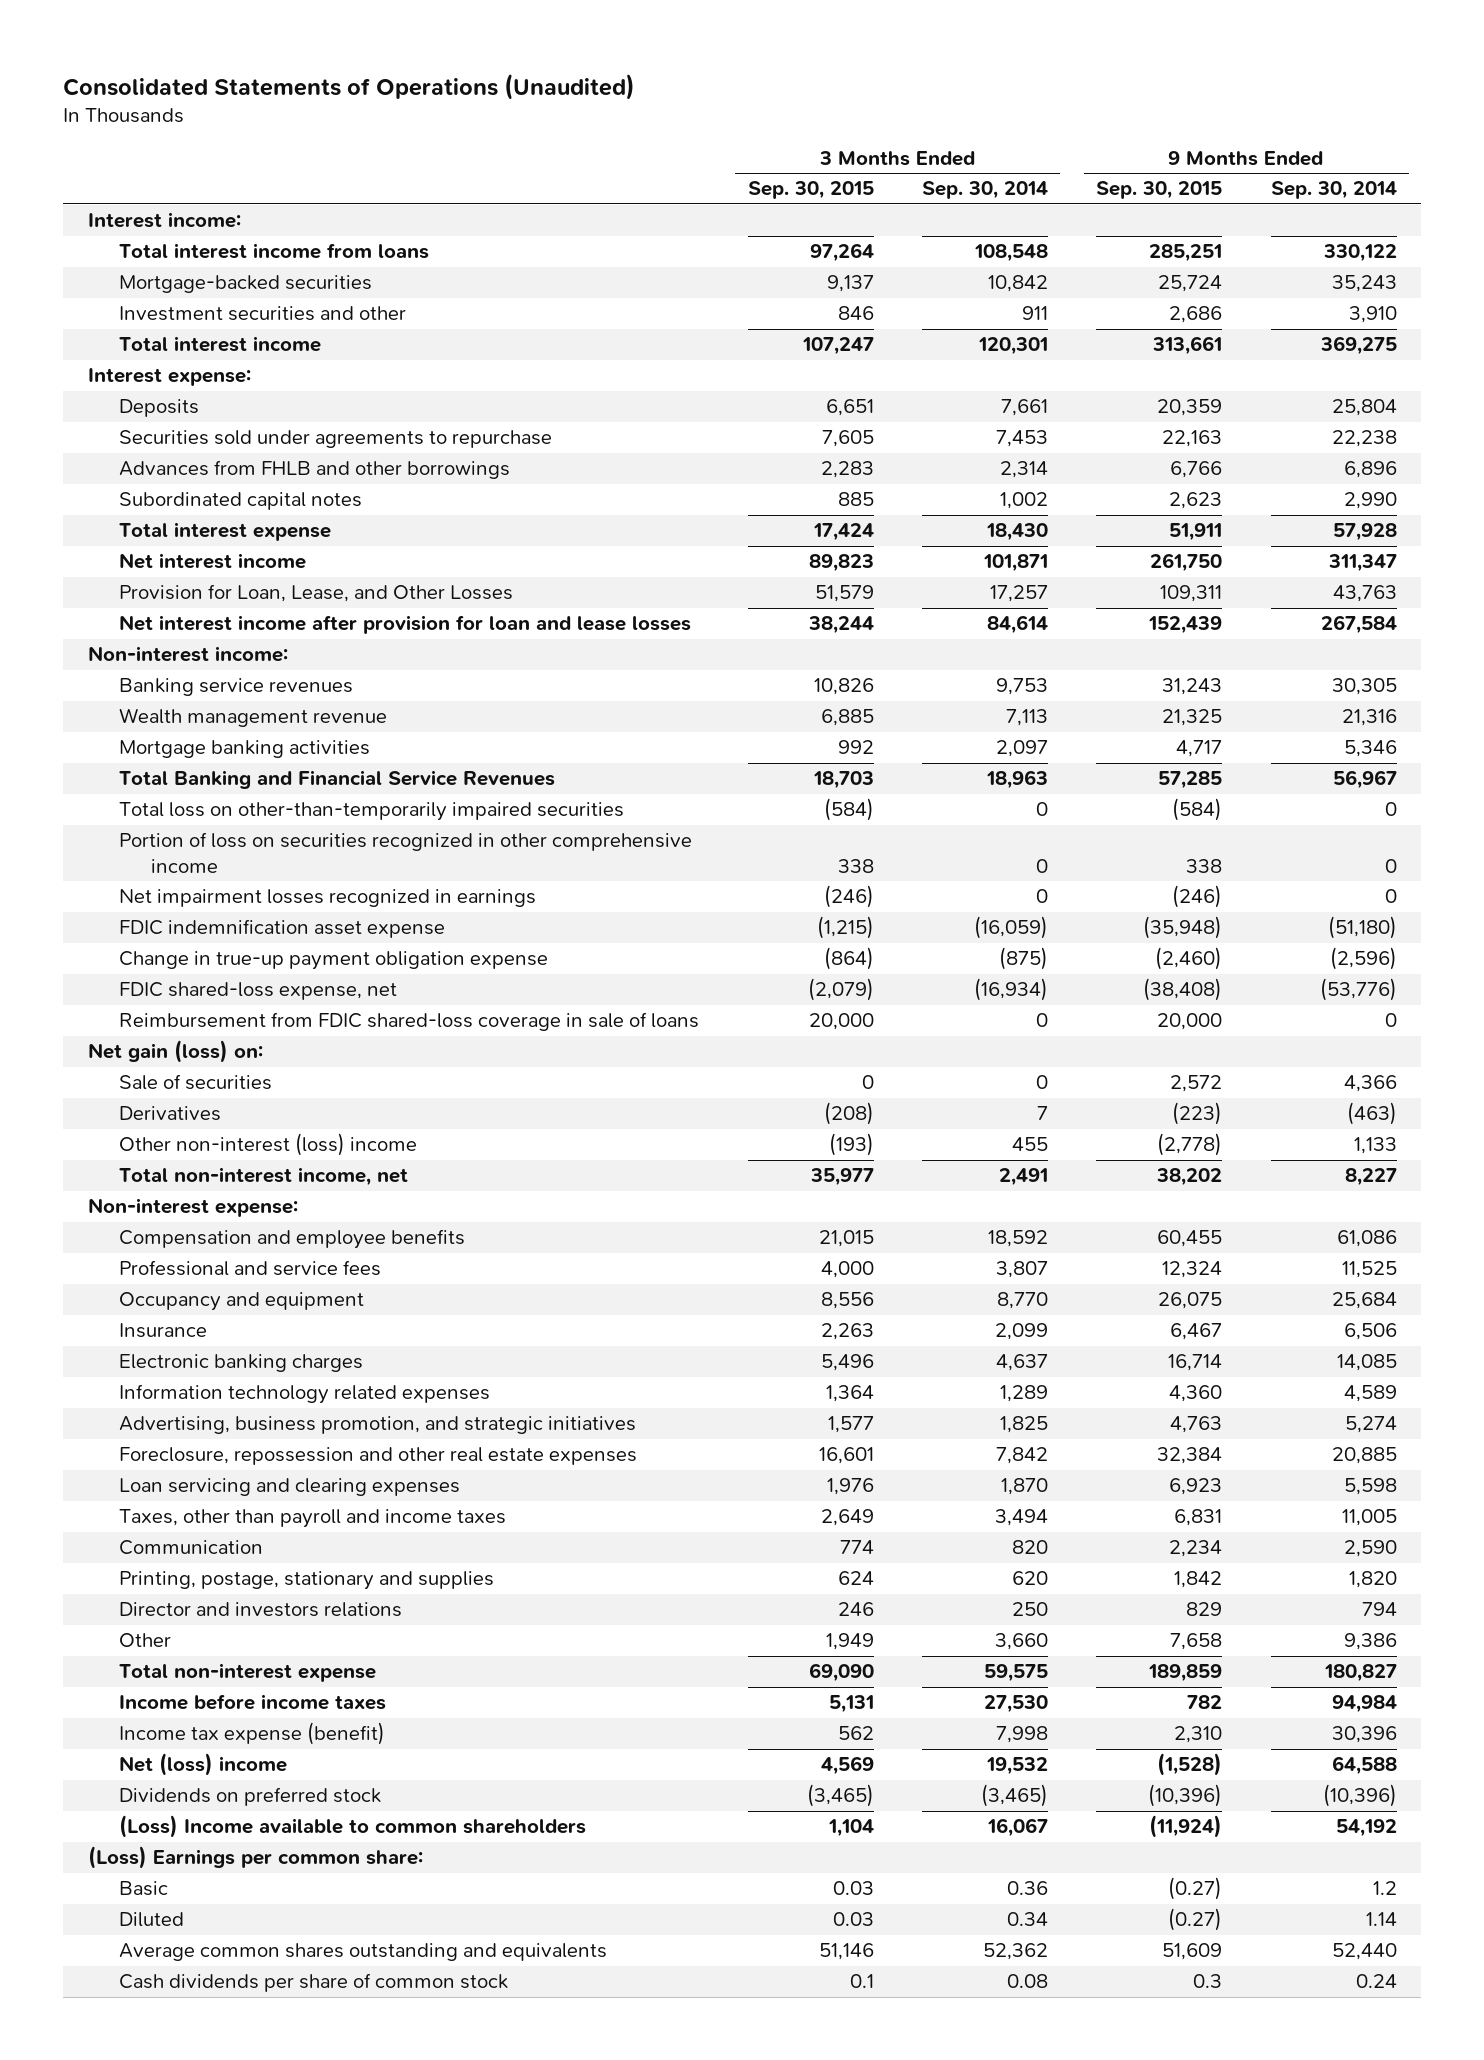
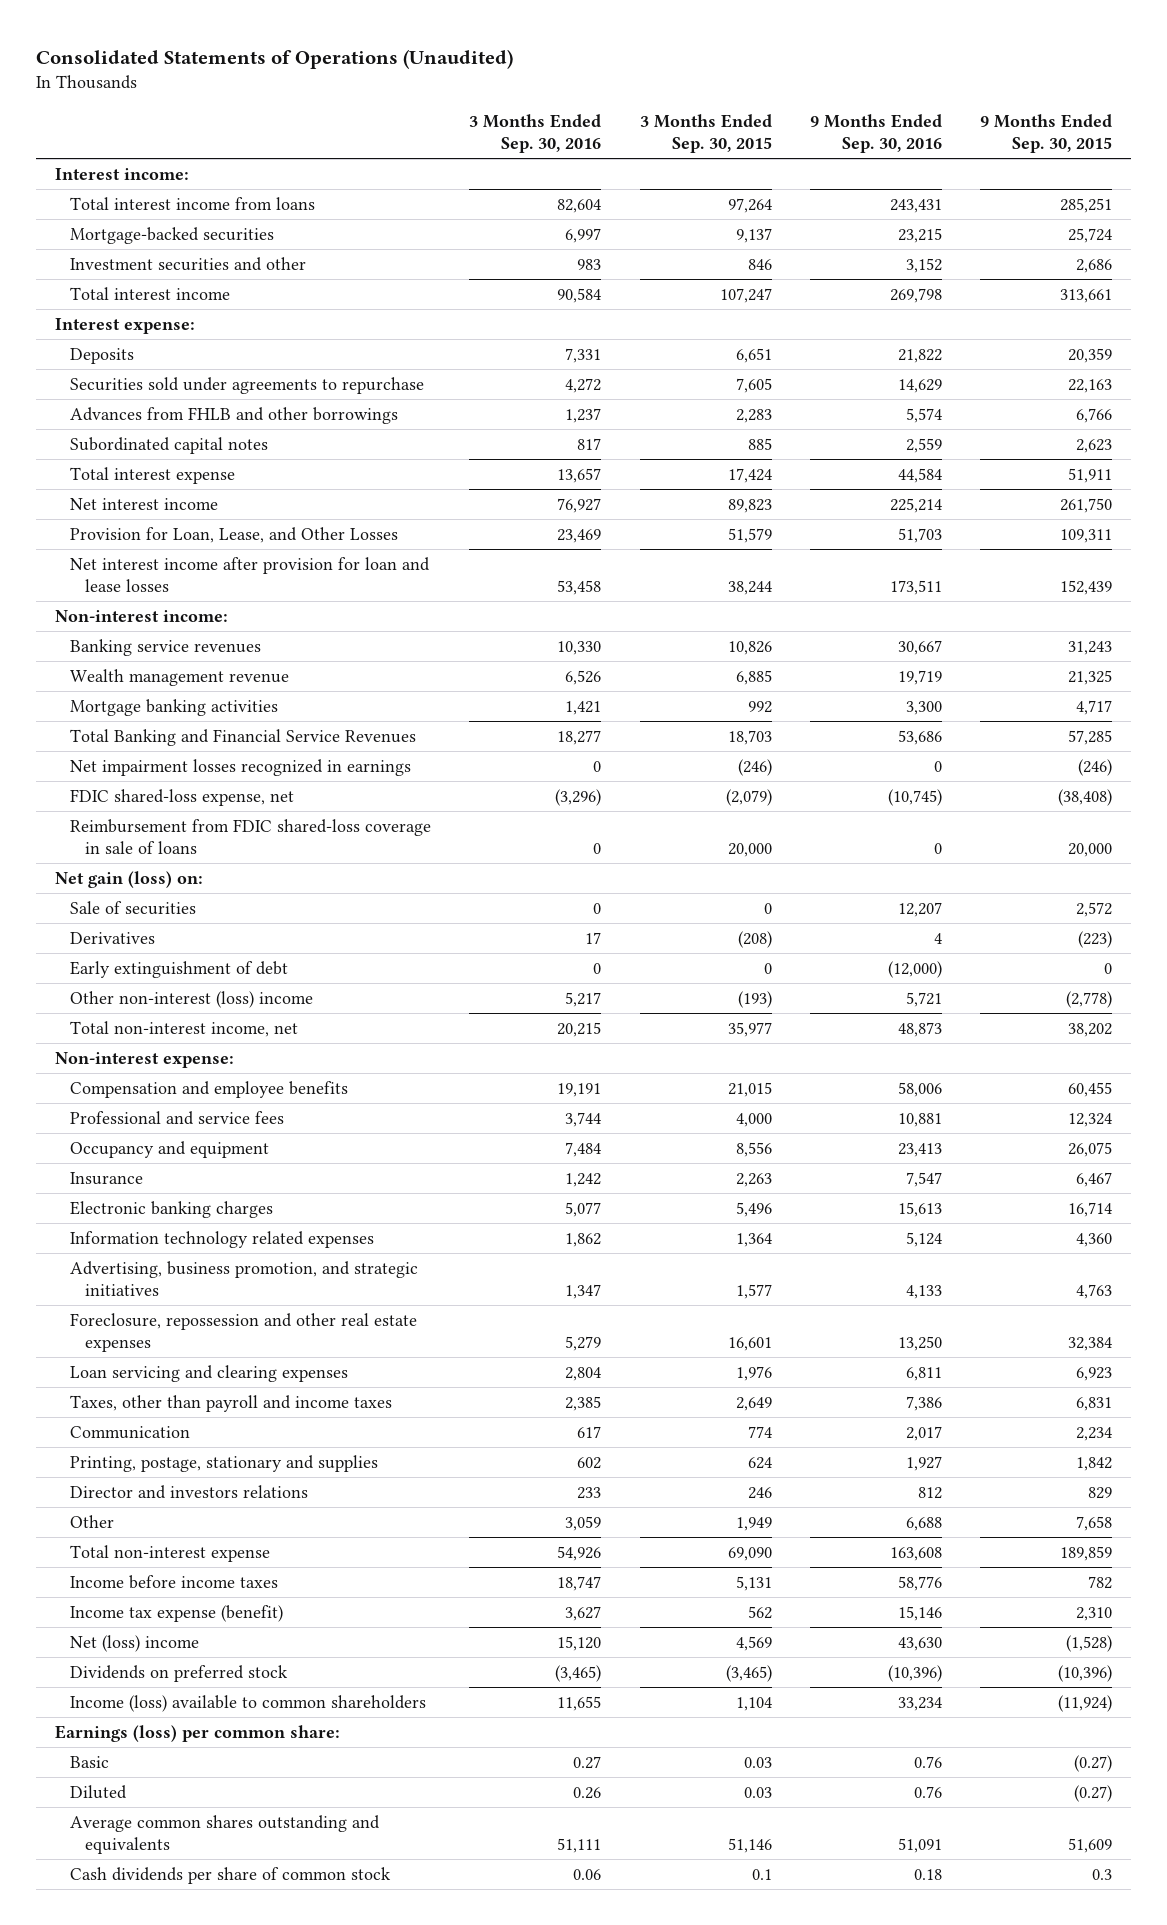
- | 3 Months Ended Sep. 30, 2015 | 3 Months Ended Sep. 30, 2014 | 9 Months Ended Sep. 30, 2015 | 9 Months Ended Sep. 30, 2014
+ | 3 Months Ended Sep. 30, 2016 | 3 Months Ended Sep. 30, 2015 | 9 Months Ended Sep. 30, 2016 | 9 Months Ended Sep. 30, 2015
- Total loss on other-than-temporarily impaired securities | (584) | 0 | (584) | 0
- Portion of loss on securities recognized in other comprehensive income | 338 | 0 | 338 | 0
- FDIC indemnification asset expense | (1,215) | (16,059) | (35,948) | (51,180)
- Change in true-up payment obligation expense | (864) | (875) | (2,460) | (2,596)
+ Early extinguishment of debt | 0 | 0 | (12,000) | 0
- (Loss) Income available to common shareholders | 1,104 | 16,067 | (11,924) | 54,192
- (Loss) Earnings per common share:
+ Income (loss) available to common shareholders | 11,655 | 1,104 | 33,234 | (11,924)
+ Earnings (loss) per common share:

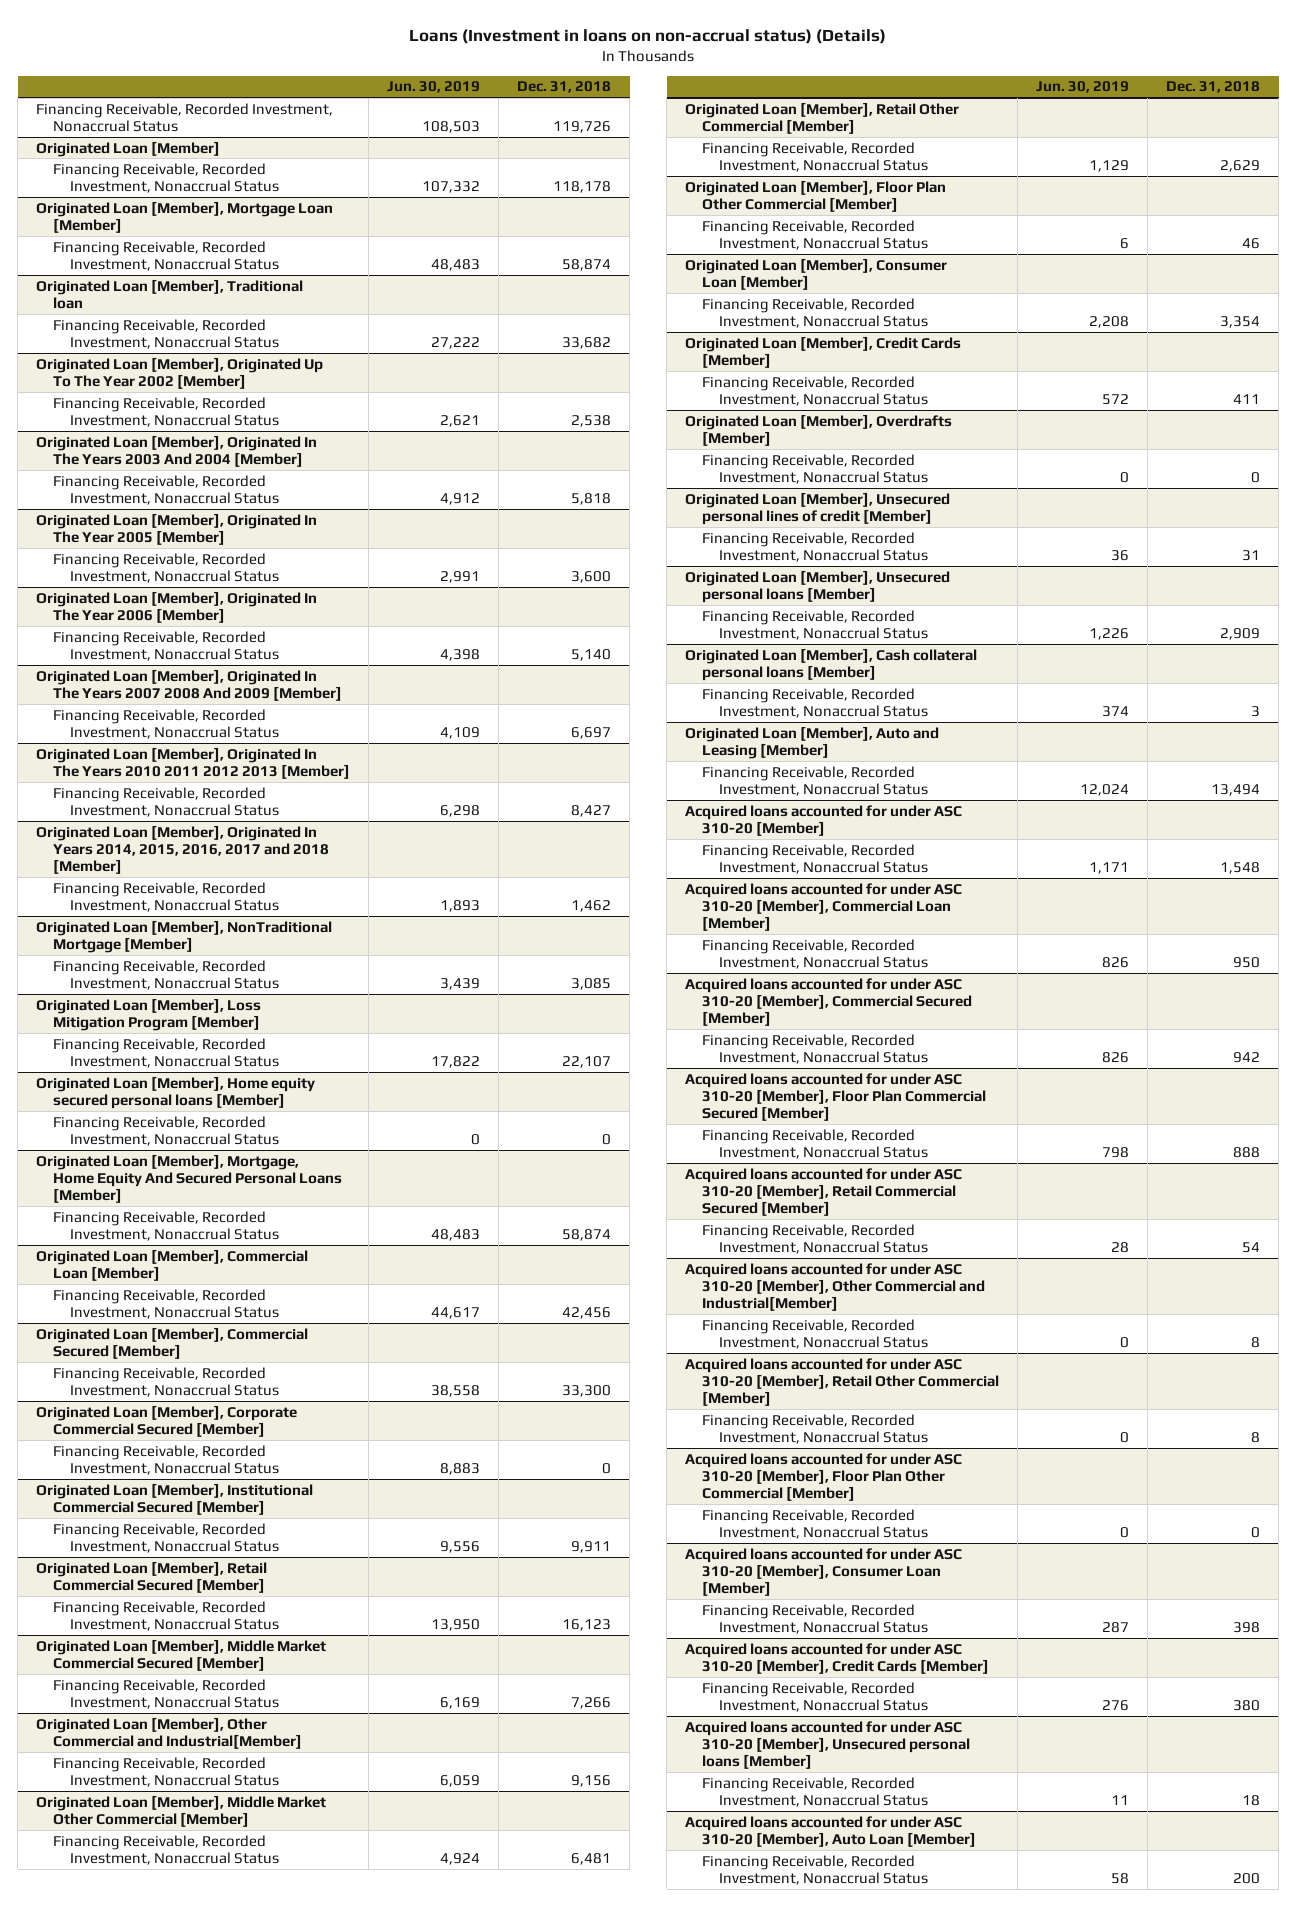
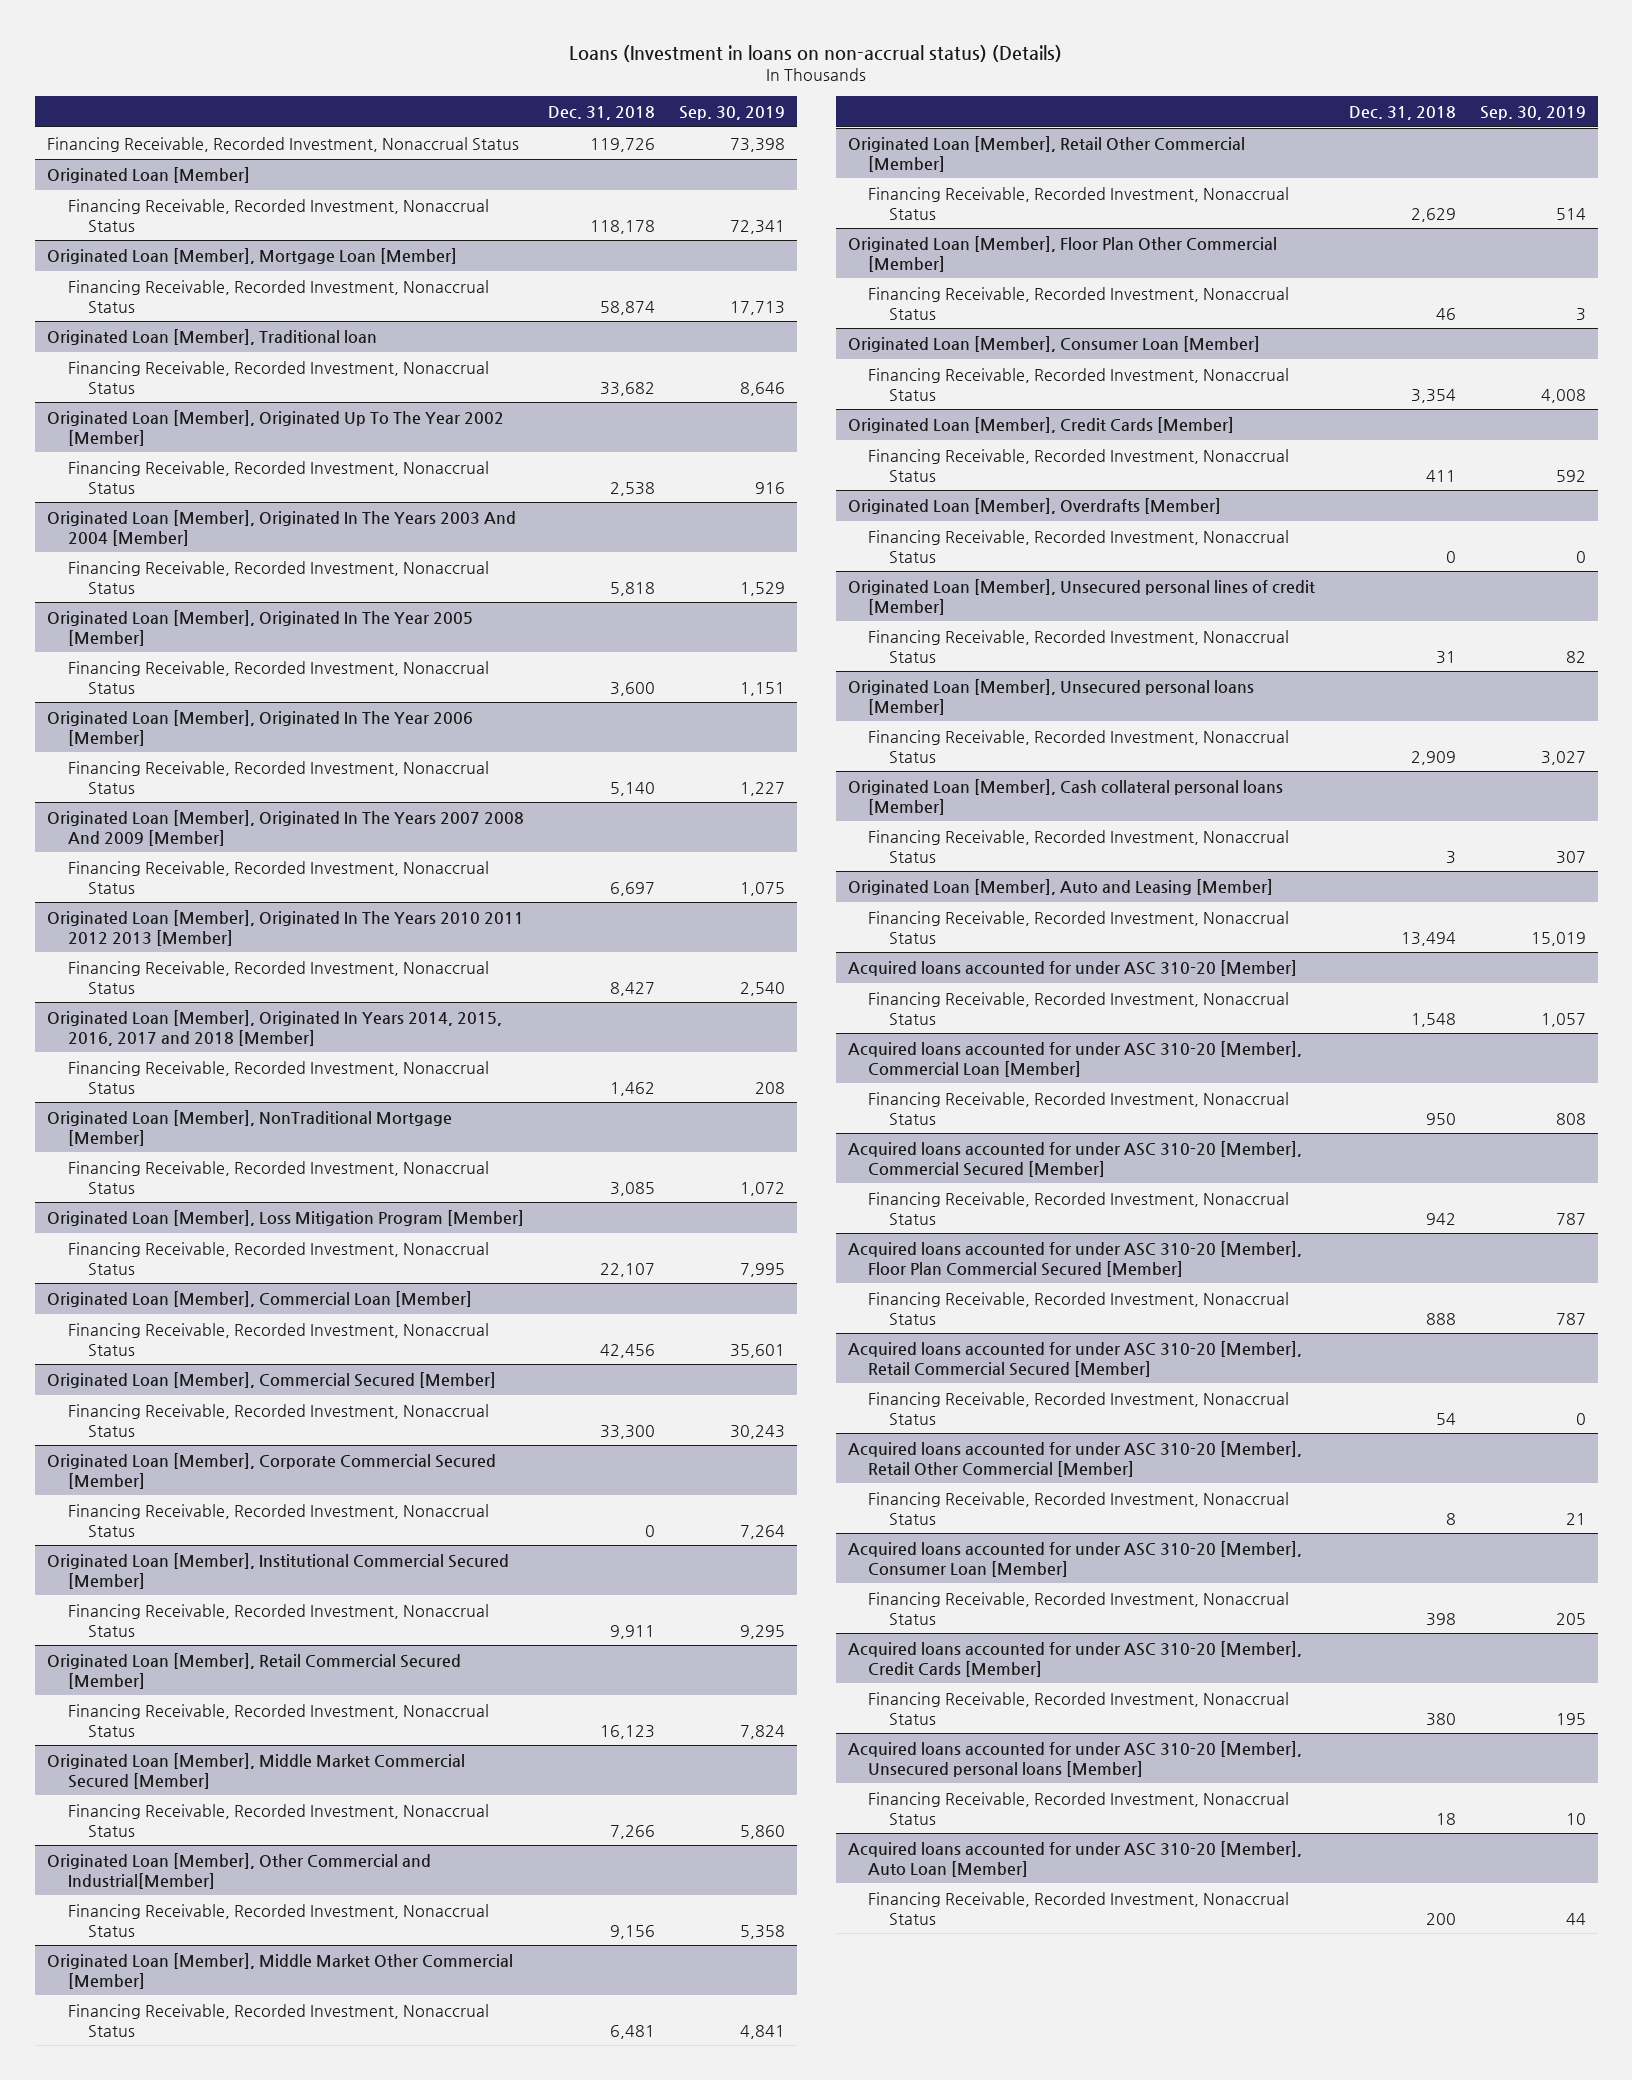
- | Jun. 30, 2019 | Dec. 31, 2018
+ | Dec. 31, 2018 | Sep. 30, 2019
- Originated Loan [Member], Home equity secured personal loans [Member]
- Financing Receivable, Recorded Investment, Nonaccrual Status | 0 | 0
- Originated Loan [Member], Mortgage, Home Equity And Secured Personal Loans [Member]
- Financing Receivable, Recorded Investment, Nonaccrual Status | 48,483 | 58,874
- Acquired loans accounted for under ASC 310-20 [Member], Other Commercial and Industrial[Member]
- Financing Receivable, Recorded Investment, Nonaccrual Status | 0 | 8
- Acquired loans accounted for under ASC 310-20 [Member], Floor Plan Other Commercial [Member]
- Financing Receivable, Recorded Investment, Nonaccrual Status | 0 | 0

